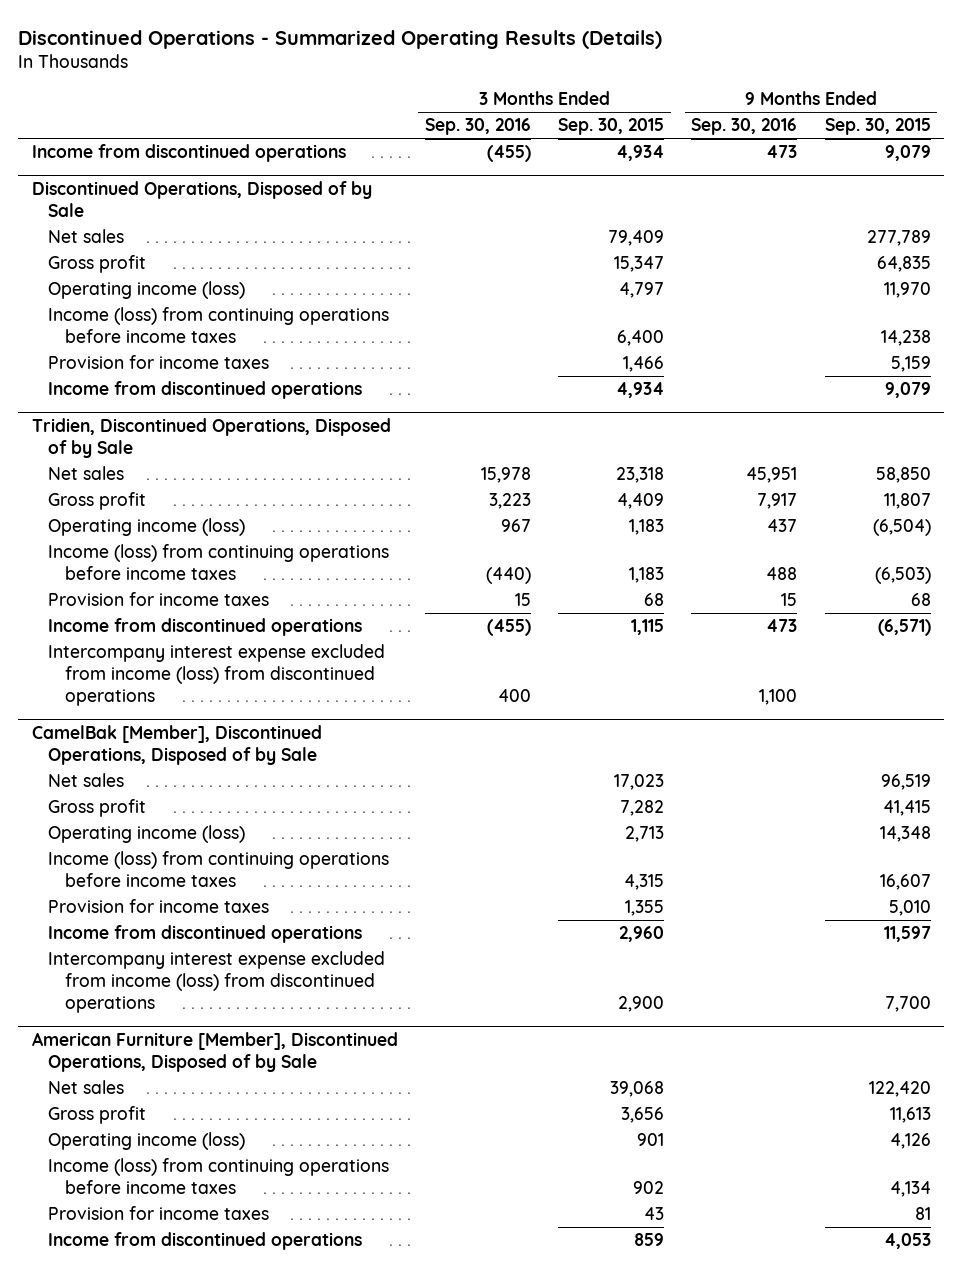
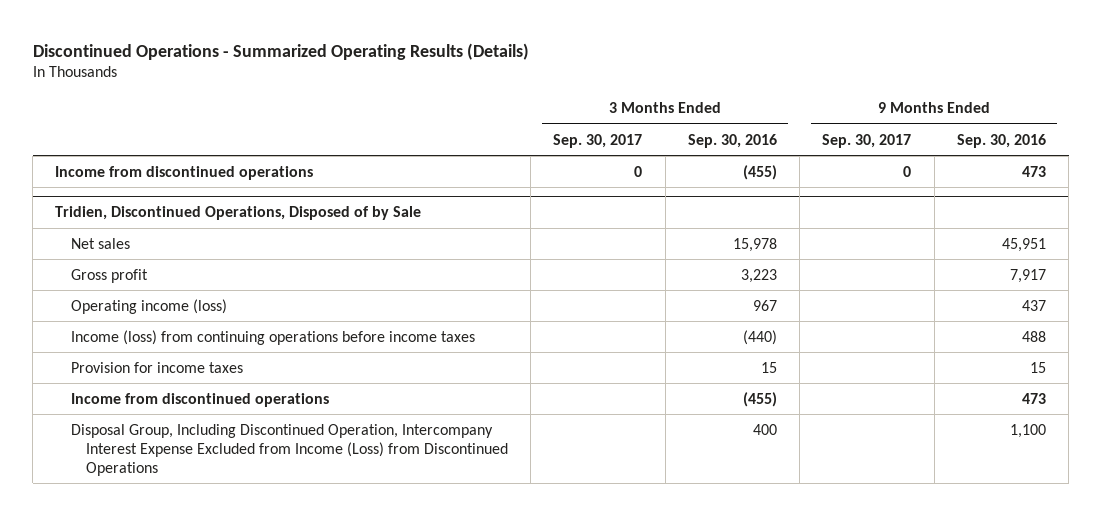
- | 3 Months Ended Sep. 30, 2016 | 3 Months Ended Sep. 30, 2015 | 9 Months Ended Sep. 30, 2016 | 9 Months Ended Sep. 30, 2015
+ | 3 Months Ended Sep. 30, 2017 | 3 Months Ended Sep. 30, 2016 | 9 Months Ended Sep. 30, 2017 | 9 Months Ended Sep. 30, 2016
- Discontinued Operations, Disposed of by Sale
- Net sales | | 79,409 | | 277,789
- Gross profit | | 15,347 | | 64,835
- Operating income (loss) | | 4,797 | | 11,970
- Income (loss) from continuing operations before income taxes | | 6,400 | | 14,238
- Provision for income taxes | | 1,466 | | 5,159
- Income from discontinued operations | | 4,934 | | 9,079
@ Tridien, Discontinued Operations, Disposed of by Sale
- Intercompany interest expense excluded from income (loss) from discontinued operations | 400 | | 1,100 |
- CamelBak [Member], Discontinued Operations, Disposed of by Sale
- Net sales | | 17,023 | | 96,519
- Gross profit | | 7,282 | | 41,415
- Operating income (loss) | | 2,713 | | 14,348
- Income (loss) from continuing operations before income taxes | | 4,315 | | 16,607
- Provision for income taxes | | 1,355 | | 5,010
- Income from discontinued operations | | 2,960 | | 11,597
- Intercompany interest expense excluded from income (loss) from discontinued operations | | 2,900 | | 7,700
- American Furniture [Member], Discontinued Operations, Disposed of by Sale
- Net sales | | 39,068 | | 122,420
- Gross profit | | 3,656 | | 11,613
- Operating income (loss) | | 901 | | 4,126
- Income (loss) from continuing operations before income taxes | | 902 | | 4,134
- Provision for income taxes | | 43 | | 81
- Income from discontinued operations | | 859 | | 4,053
@ Tridien, Discontinued Operations, Disposed of by Sale
+ Disposal Group, Including Discontinued Operation, Intercompany Interest Expense Excluded from Income (Loss) from Discontinued Operations | | 400 | | 1,100

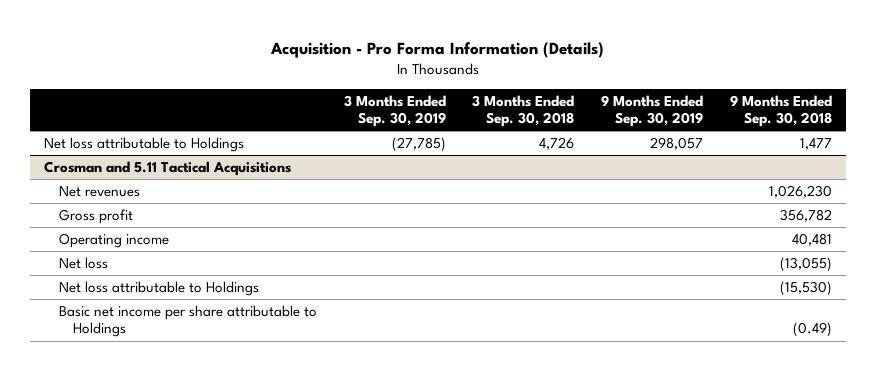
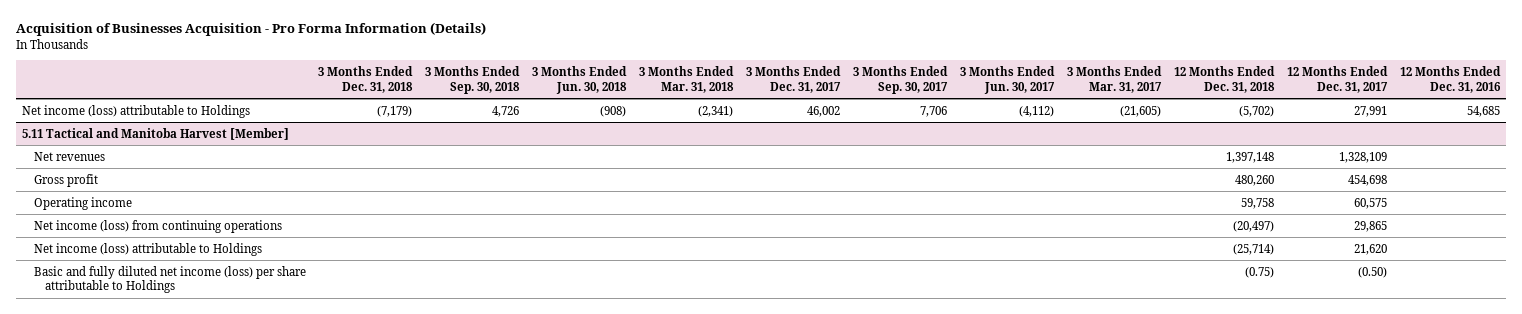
- Acquisition - Pro Forma Information (Details)
+ Acquisition of Businesses Acquisition - Pro Forma Information (Details)
- | 3 Months Ended Sep. 30, 2019 | 3 Months Ended Sep. 30, 2018 | 9 Months Ended Sep. 30, 2019 | 9 Months Ended Sep. 30, 2018
+ | 3 Months Ended Dec. 31, 2018 | 3 Months Ended Sep. 30, 2018 | 3 Months Ended Jun. 30, 2018 | 3 Months Ended Mar. 31, 2018 | 3 Months Ended Dec. 31, 2017 | 3 Months Ended Sep. 30, 2017 | 3 Months Ended Jun. 30, 2017 | 3 Months Ended Mar. 31, 2017 | 12 Months Ended Dec. 31, 2018 | 12 Months Ended Dec. 31, 2017 | 12 Months Ended Dec. 31, 2016
- Net loss attributable to Holdings | (27,785) | 4,726 | 298,057 | 1,477
- Crosman and 5.11 Tactical Acquisitions
- Net revenues | | | | 1,026,230
- Gross profit | | | | 356,782
- Operating income | | | | 40,481
- Net loss | | | | (13,055)
- Net loss attributable to Holdings | | | | (15,530)
- Basic net income per share attributable to Holdings | | | | (0.49)
+ Net income (loss) attributable to Holdings | (7,179) | 4,726 | (908) | (2,341) | 46,002 | 7,706 | (4,112) | (21,605) | (5,702) | 27,991 | 54,685
+ 5.11 Tactical and Manitoba Harvest [Member]
+ Net revenues | | | | | | | | | 1,397,148 | 1,328,109 |
+ Gross profit | | | | | | | | | 480,260 | 454,698 |
+ Operating income | | | | | | | | | 59,758 | 60,575 |
+ Net income (loss) from continuing operations | | | | | | | | | (20,497) | 29,865 |
+ Net income (loss) attributable to Holdings | | | | | | | | | (25,714) | 21,620 |
+ Basic and fully diluted net income (loss) per share attributable to Holdings | | | | | | | | | (0.75) | (0.50) |

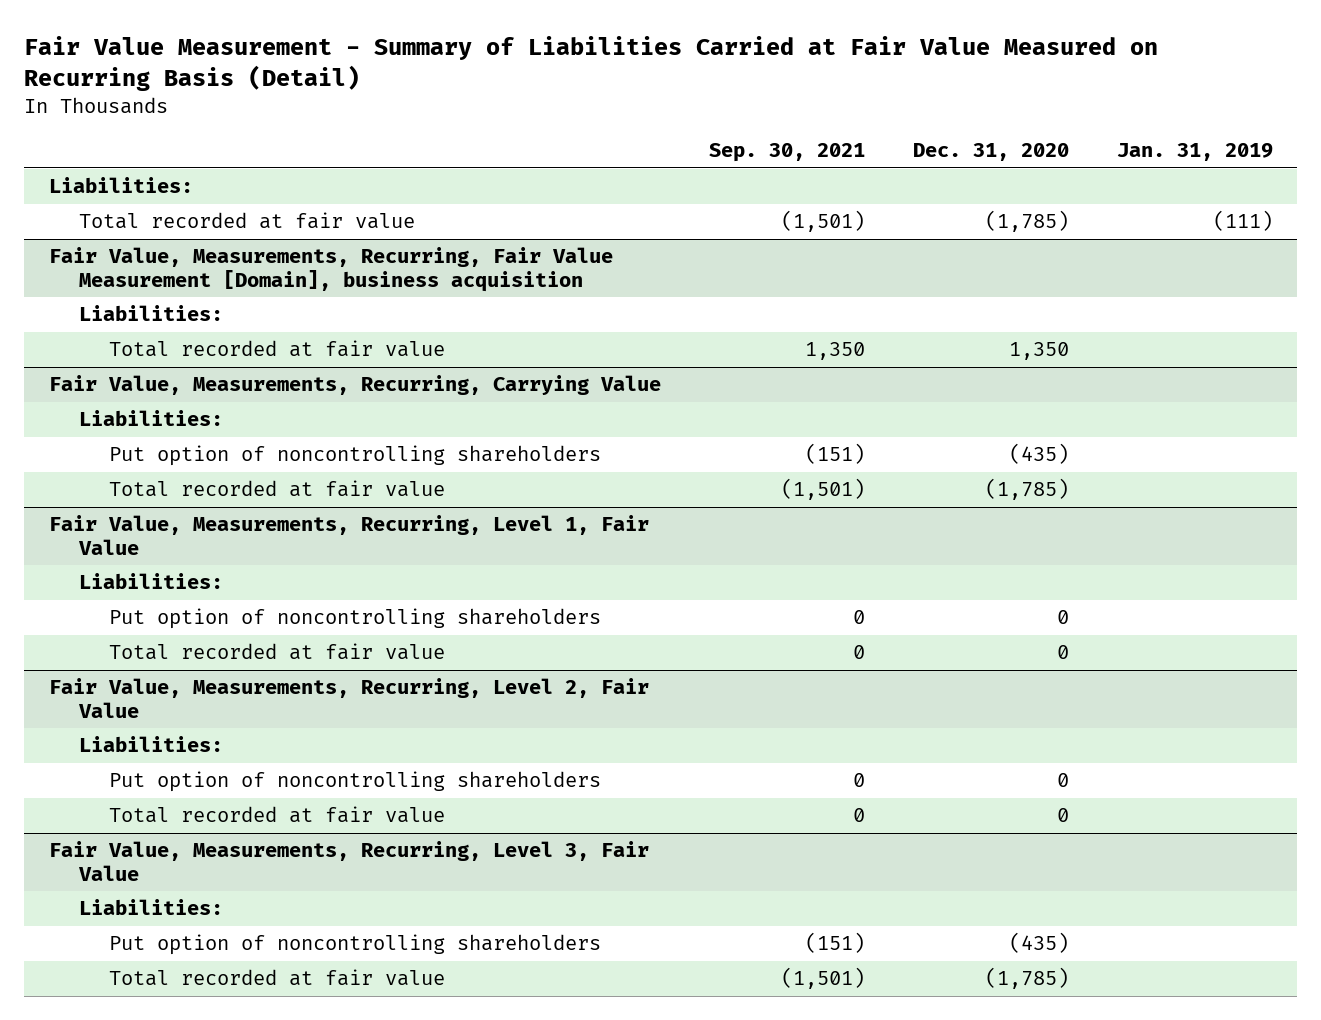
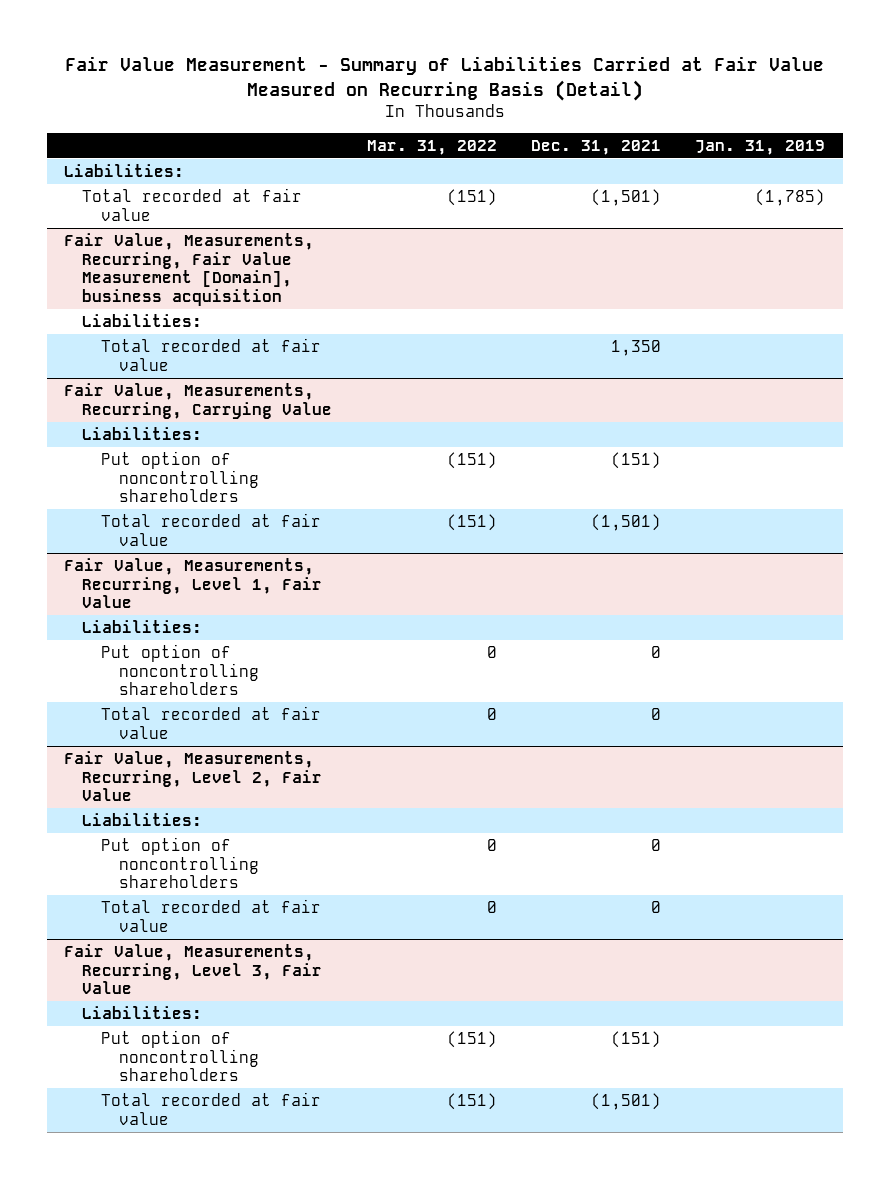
- | Sep. 30, 2021 | Dec. 31, 2020 | Jan. 31, 2019
+ | Mar. 31, 2022 | Dec. 31, 2021 | Jan. 31, 2019
- Total recorded at fair value | (1,501) | (1,785) | (111)
+ Total recorded at fair value | (151) | (1,501) | (1,785)

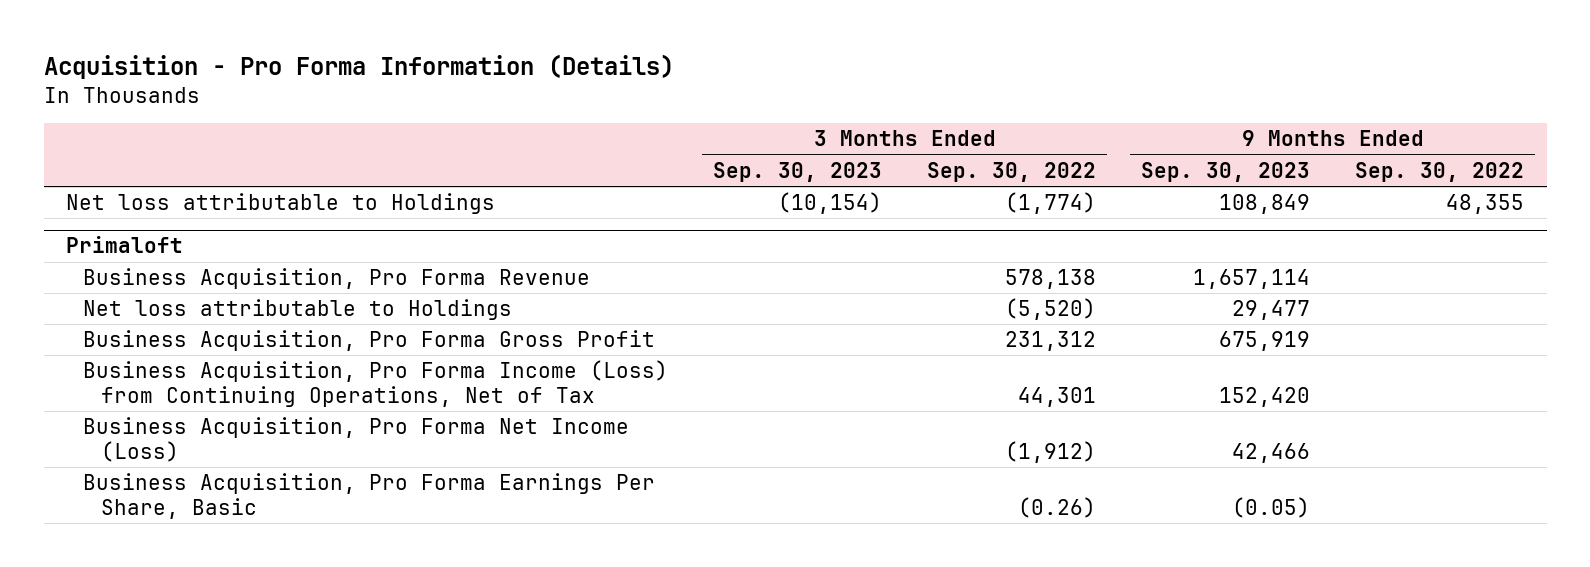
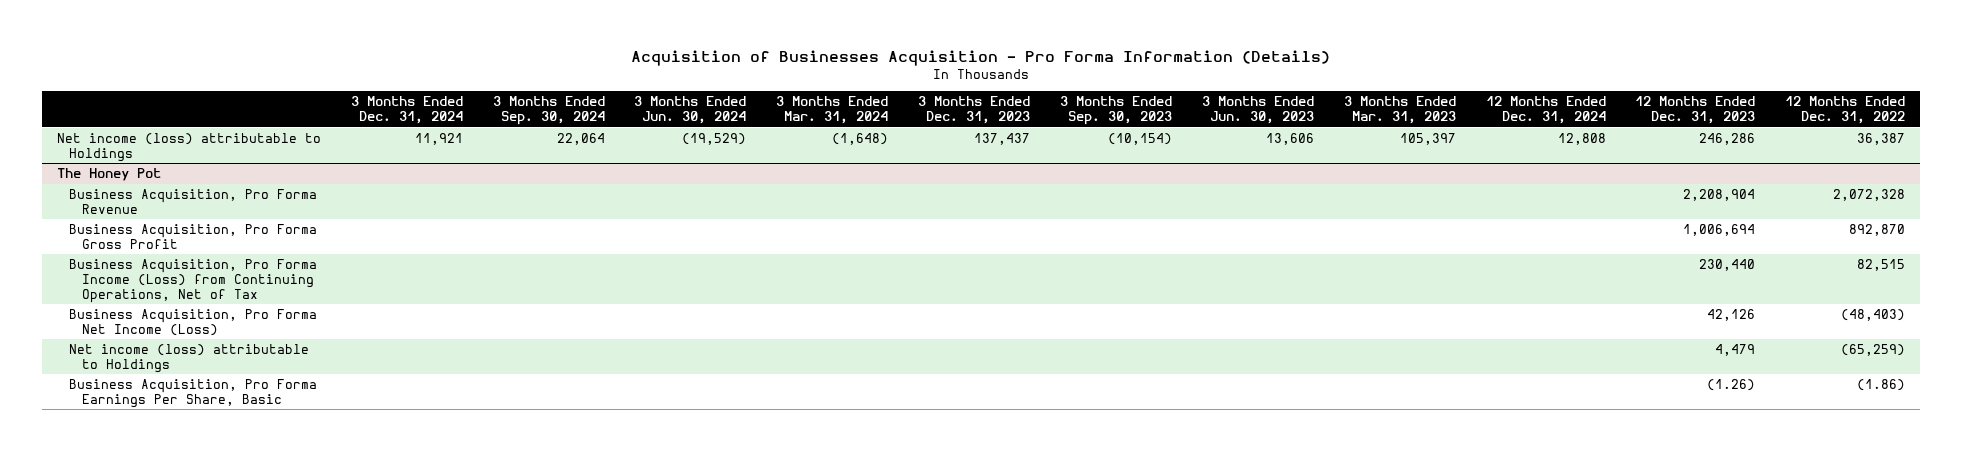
- Acquisition - Pro Forma Information (Details)
+ Acquisition of Businesses Acquisition - Pro Forma Information (Details)
- | 3 Months Ended Sep. 30, 2023 | 3 Months Ended Sep. 30, 2022 | 9 Months Ended Sep. 30, 2023 | 9 Months Ended Sep. 30, 2022
+ | 3 Months Ended Dec. 31, 2024 | 3 Months Ended Sep. 30, 2024 | 3 Months Ended Jun. 30, 2024 | 3 Months Ended Mar. 31, 2024 | 3 Months Ended Dec. 31, 2023 | 3 Months Ended Sep. 30, 2023 | 3 Months Ended Jun. 30, 2023 | 3 Months Ended Mar. 31, 2023 | 12 Months Ended Dec. 31, 2024 | 12 Months Ended Dec. 31, 2023 | 12 Months Ended Dec. 31, 2022
- Net loss attributable to Holdings | (10,154) | (1,774) | 108,849 | 48,355
- Primaloft
- Business Acquisition, Pro Forma Revenue | | 578,138 | 1,657,114 |
- Net loss attributable to Holdings | | (5,520) | 29,477 |
- Business Acquisition, Pro Forma Gross Profit | | 231,312 | 675,919 |
- Business Acquisition, Pro Forma Income (Loss) from Continuing Operations, Net of Tax | | 44,301 | 152,420 |
- Business Acquisition, Pro Forma Net Income (Loss) | | (1,912) | 42,466 |
- Business Acquisition, Pro Forma Earnings Per Share, Basic | | (0.26) | (0.05) |
+ Net income (loss) attributable to Holdings | 11,921 | 22,064 | (19,529) | (1,648) | 137,437 | (10,154) | 13,606 | 105,397 | 12,808 | 246,286 | 36,387
+ The Honey Pot
+ Business Acquisition, Pro Forma Revenue | | | | | | | | | | 2,208,904 | 2,072,328
+ Business Acquisition, Pro Forma Gross Profit | | | | | | | | | | 1,006,694 | 892,870
+ Business Acquisition, Pro Forma Income (Loss) from Continuing Operations, Net of Tax | | | | | | | | | | 230,440 | 82,515
+ Business Acquisition, Pro Forma Net Income (Loss) | | | | | | | | | | 42,126 | (48,403)
+ Net income (loss) attributable to Holdings | | | | | | | | | | 4,479 | (65,259)
+ Business Acquisition, Pro Forma Earnings Per Share, Basic | | | | | | | | | | (1.26) | (1.86)

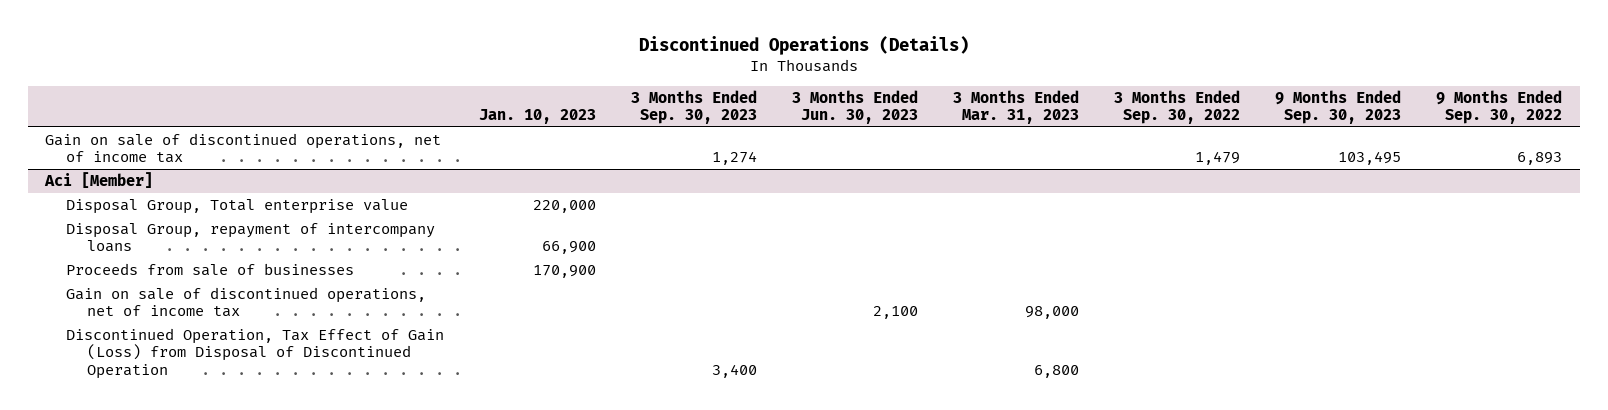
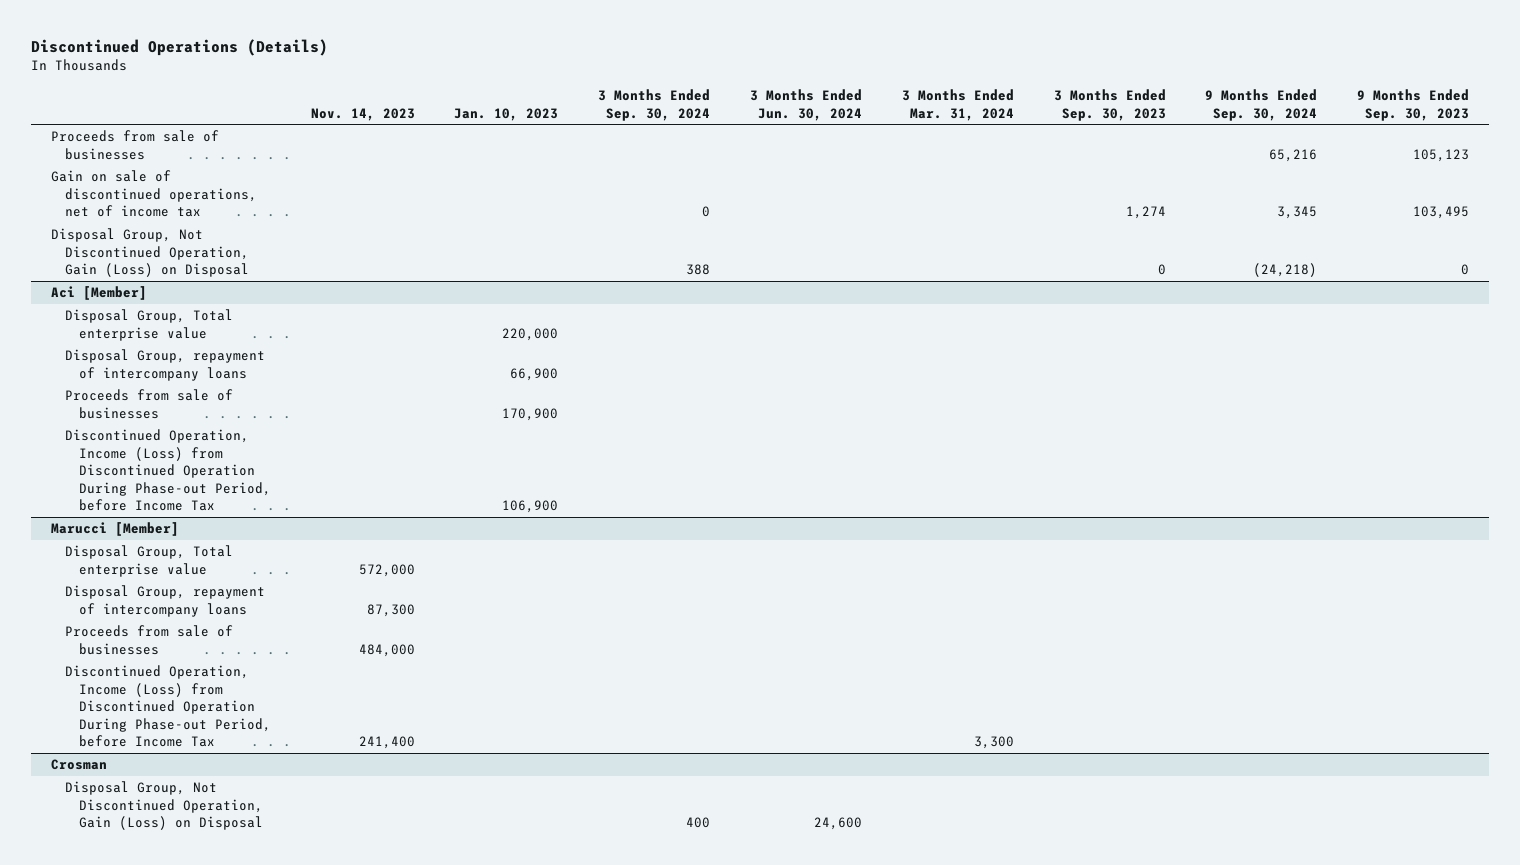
- | Jan. 10, 2023 | 3 Months Ended Sep. 30, 2023 | 3 Months Ended Jun. 30, 2023 | 3 Months Ended Mar. 31, 2023 | 3 Months Ended Sep. 30, 2022 | 9 Months Ended Sep. 30, 2023 | 9 Months Ended Sep. 30, 2022
+ | Nov. 14, 2023 | Jan. 10, 2023 | 3 Months Ended Sep. 30, 2024 | 3 Months Ended Jun. 30, 2024 | 3 Months Ended Mar. 31, 2024 | 3 Months Ended Sep. 30, 2023 | 9 Months Ended Sep. 30, 2024 | 9 Months Ended Sep. 30, 2023
+ Proceeds from sale of businesses | | | | | | | 65,216 | 105,123
+ Disposal Group, Not Discontinued Operation, Gain (Loss) on Disposal | | | 388 | | | 0 | (24,218) | 0
@ Aci [Member]
- Gain on sale of discontinued operations, net of income tax | | | 2,100 | 98,000 | | |
- Discontinued Operation, Tax Effect of Gain (Loss) from Disposal of Discontinued Operation | | 3,400 | | 6,800 | | |
+ Discontinued Operation, Income (Loss) from Discontinued Operation During Phase-out Period, before Income Tax | | 106,900 | | | | | |
+ Marucci [Member]
+ Disposal Group, Total enterprise value | 572,000 | | | | | | |
+ Disposal Group, repayment of intercompany loans | 87,300 | | | | | | |
+ Proceeds from sale of businesses | 484,000 | | | | | | |
+ Discontinued Operation, Income (Loss) from Discontinued Operation During Phase-out Period, before Income Tax | 241,400 | | | | 3,300 | | |
+ Crosman
+ Disposal Group, Not Discontinued Operation, Gain (Loss) on Disposal | | | 400 | 24,600 | | | |

